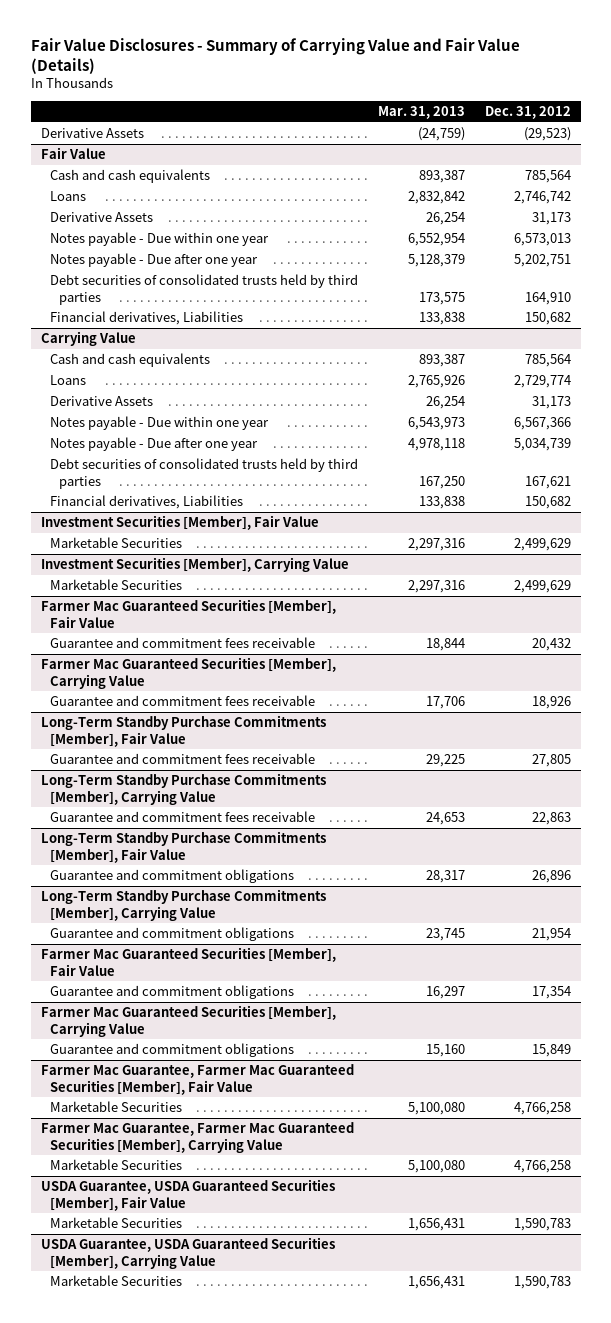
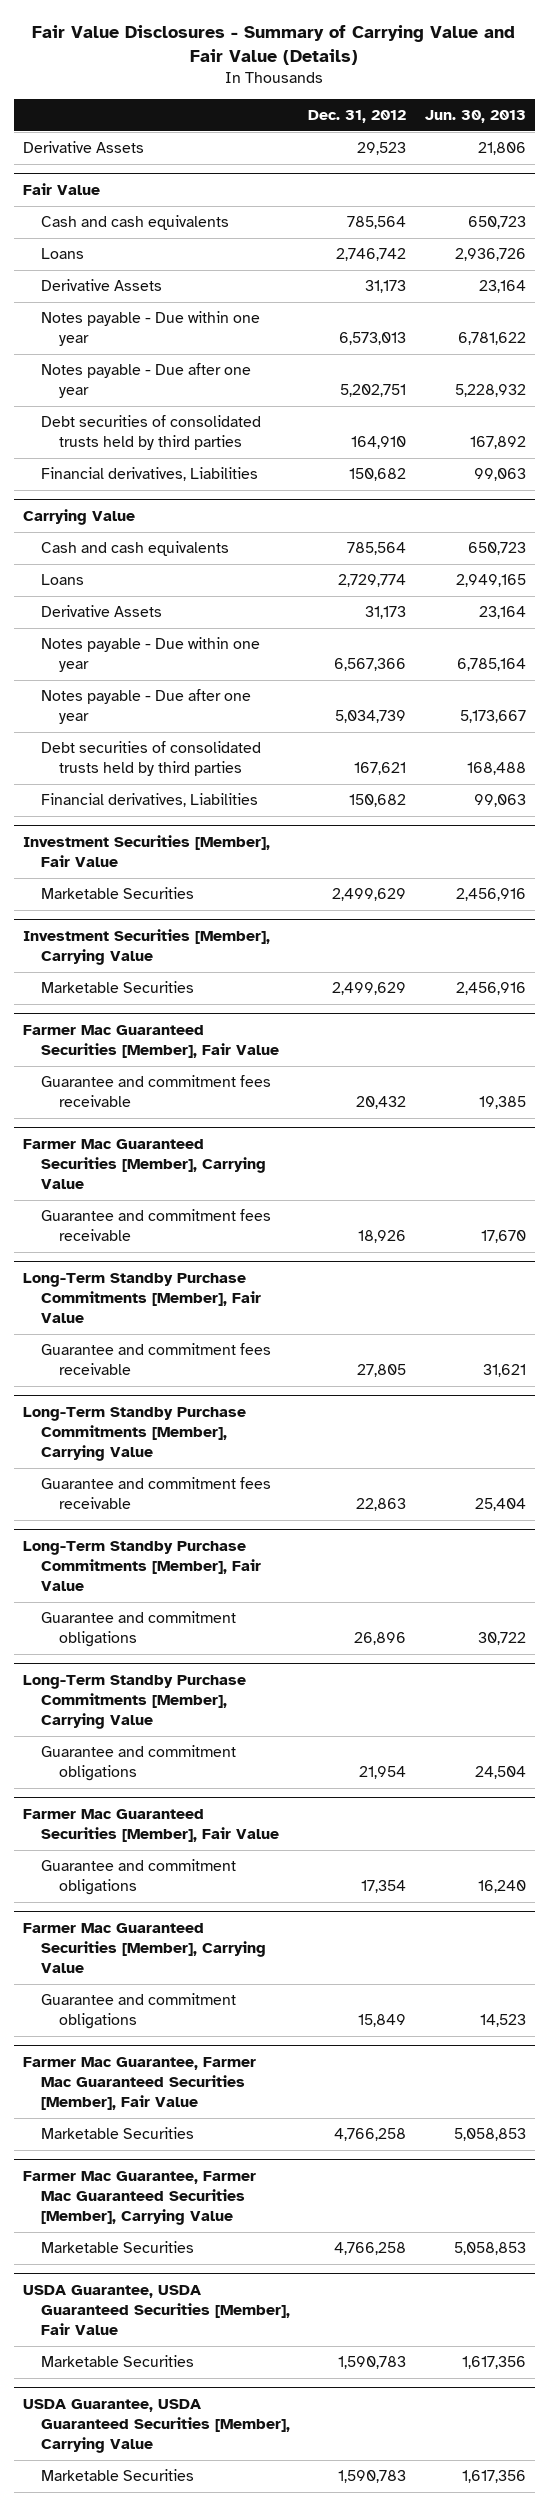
- | Mar. 31, 2013 | Dec. 31, 2012
+ | Dec. 31, 2012 | Jun. 30, 2013
- Derivative Assets | (24,759) | (29,523)
+ Derivative Assets | 29,523 | 21,806

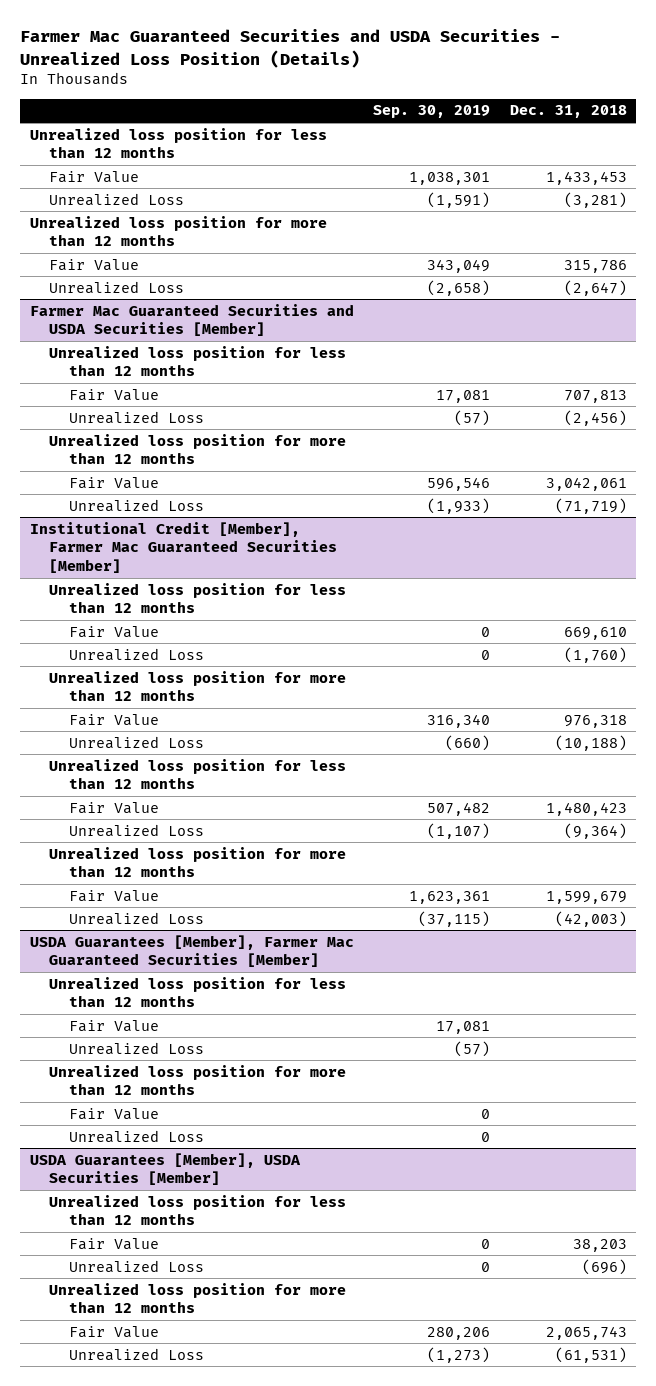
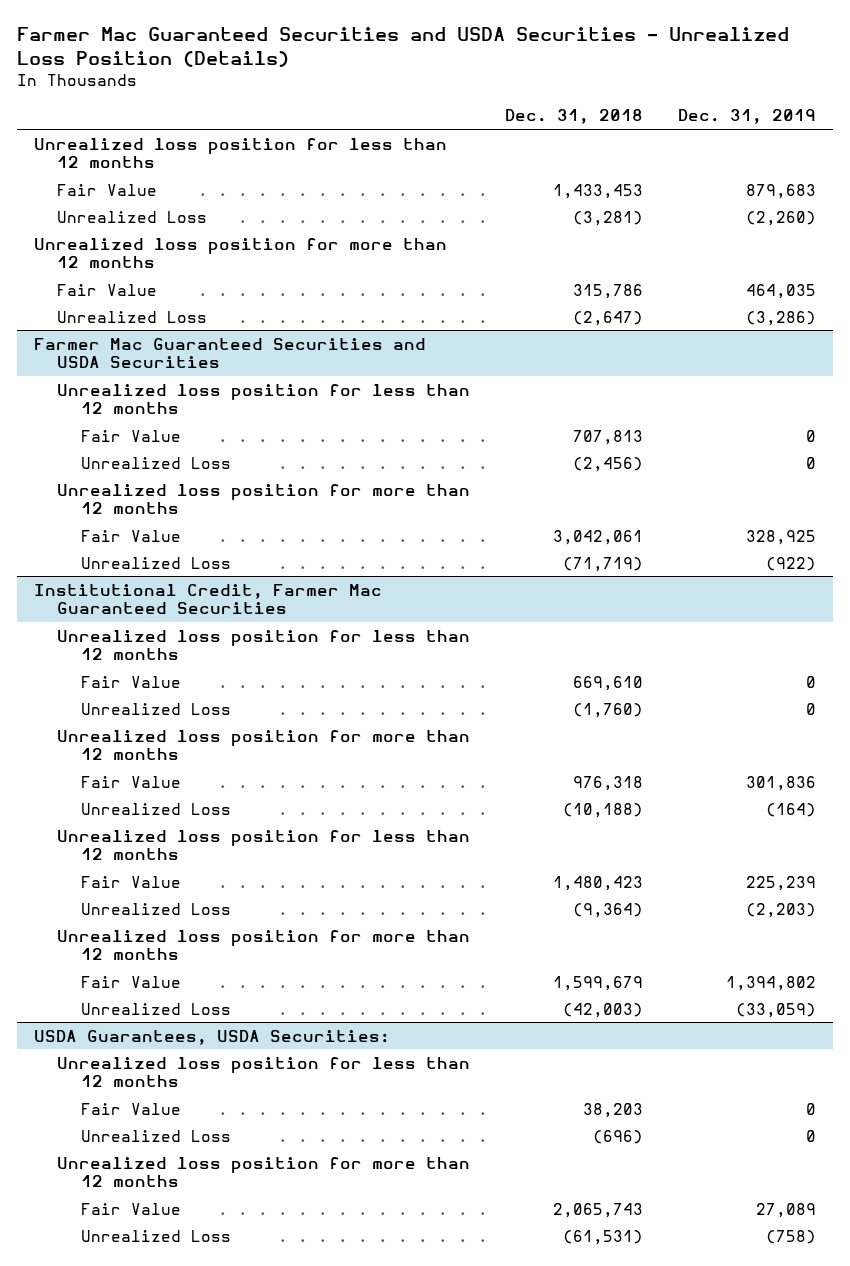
- | Sep. 30, 2019 | Dec. 31, 2018
+ | Dec. 31, 2018 | Dec. 31, 2019
- Farmer Mac Guaranteed Securities and USDA Securities [Member]
+ Farmer Mac Guaranteed Securities and USDA Securities
- Institutional Credit [Member], Farmer Mac Guaranteed Securities [Member]
+ Institutional Credit, Farmer Mac Guaranteed Securities
- USDA Guarantees [Member], Farmer Mac Guaranteed Securities [Member]
- Unrealized loss position for less than 12 months
- Fair Value | 17,081 |
- Unrealized Loss | (57) |
- Unrealized loss position for more than 12 months
- Fair Value | 0 |
- Unrealized Loss | 0 |
- USDA Guarantees [Member], USDA Securities [Member]
+ USDA Guarantees, USDA Securities:

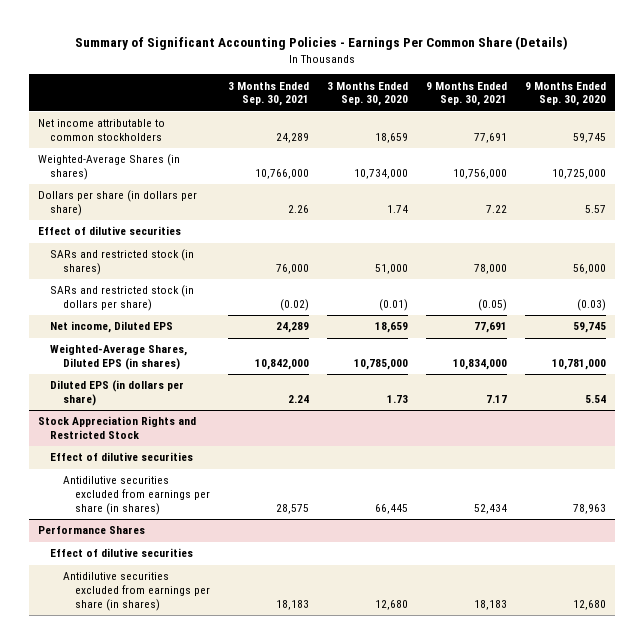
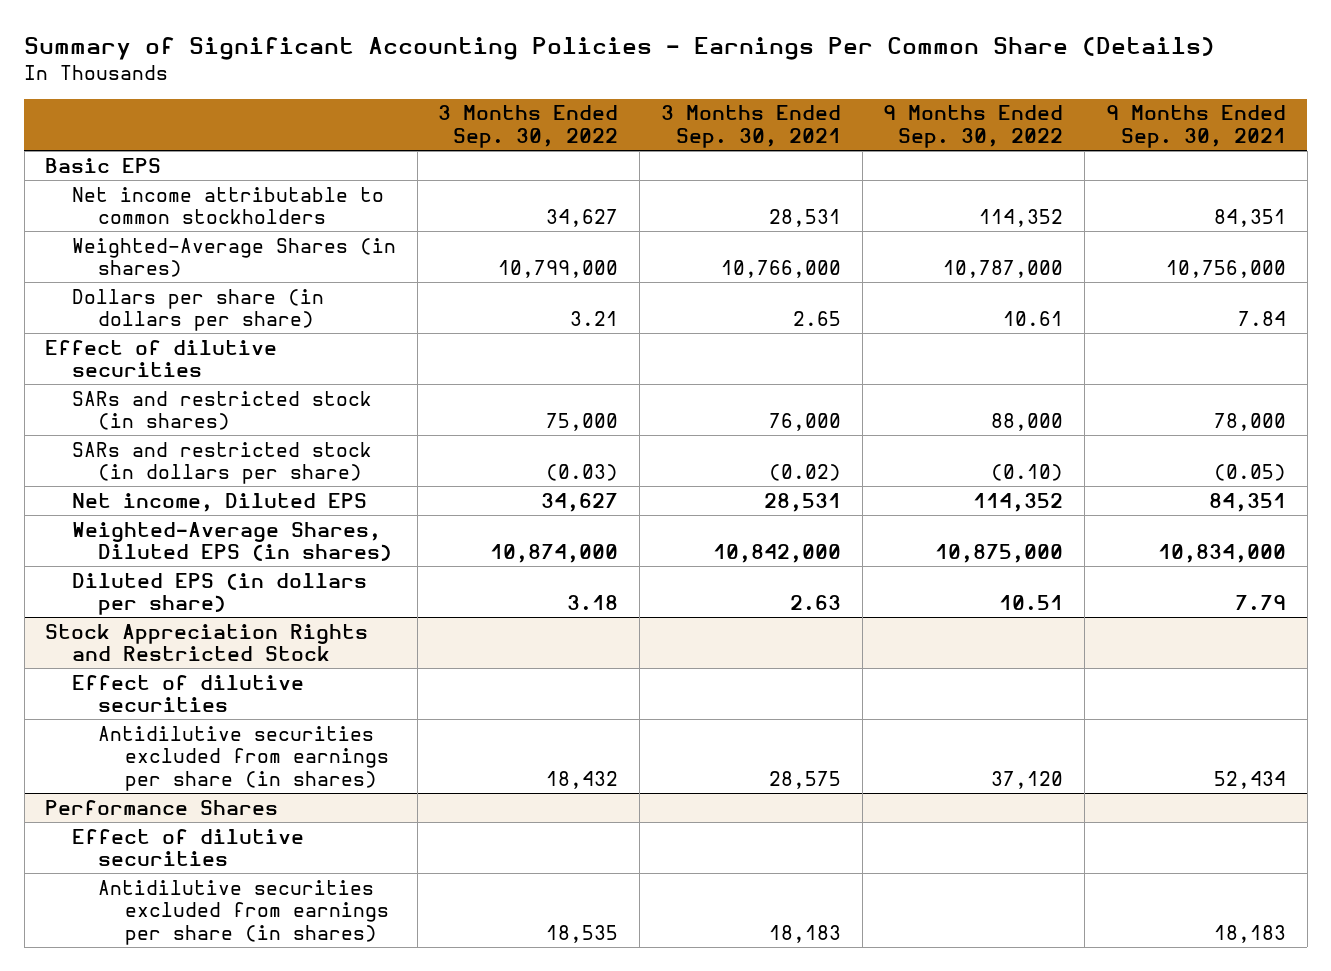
- | 3 Months Ended Sep. 30, 2021 | 3 Months Ended Sep. 30, 2020 | 9 Months Ended Sep. 30, 2021 | 9 Months Ended Sep. 30, 2020
+ | 3 Months Ended Sep. 30, 2022 | 3 Months Ended Sep. 30, 2021 | 9 Months Ended Sep. 30, 2022 | 9 Months Ended Sep. 30, 2021
- Net income attributable to common stockholders | 24,289 | 18,659 | 77,691 | 59,745
+ Basic EPS
+ Net income attributable to common stockholders | 34,627 | 28,531 | 114,352 | 84,351
- Dollars per share (in dollars per share) | 2.26 | 1.74 | 7.22 | 5.57
+ Dollars per share (in dollars per share) | 3.21 | 2.65 | 10.61 | 7.84
- Net income, Diluted EPS | 24,289 | 18,659 | 77,691 | 59,745
+ Net income, Diluted EPS | 34,627 | 28,531 | 114,352 | 84,351
- Diluted EPS (in dollars per share) | 2.24 | 1.73 | 7.17 | 5.54
+ Diluted EPS (in dollars per share) | 3.18 | 2.63 | 10.51 | 7.79

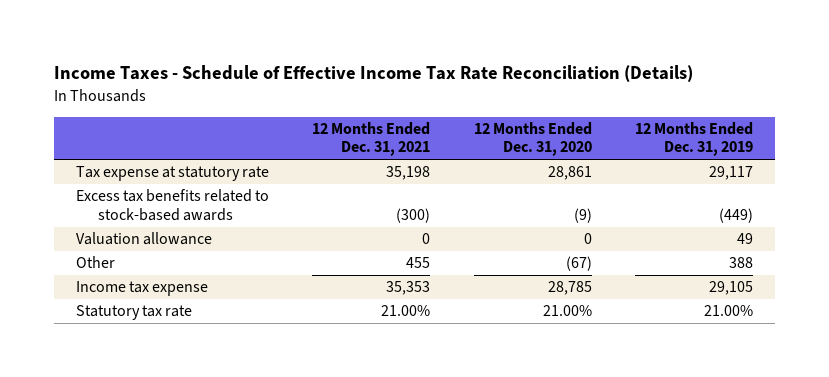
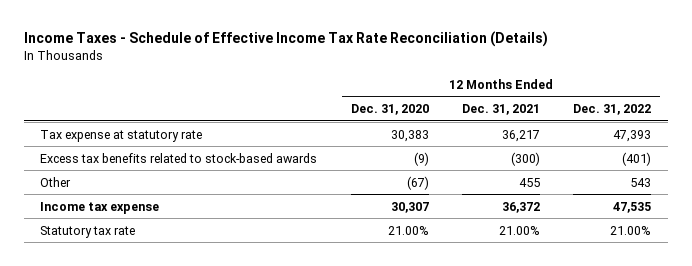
- | 12 Months Ended Dec. 31, 2021 | 12 Months Ended Dec. 31, 2020 | 12 Months Ended Dec. 31, 2019
+ | 12 Months Ended Dec. 31, 2020 | 12 Months Ended Dec. 31, 2021 | 12 Months Ended Dec. 31, 2022
- Tax expense at statutory rate | 35,198 | 28,861 | 29,117
+ Tax expense at statutory rate | 30,383 | 36,217 | 47,393
- Valuation allowance | 0 | 0 | 49
- Income tax expense | 35,353 | 28,785 | 29,105
+ Income tax expense | 30,307 | 36,372 | 47,535

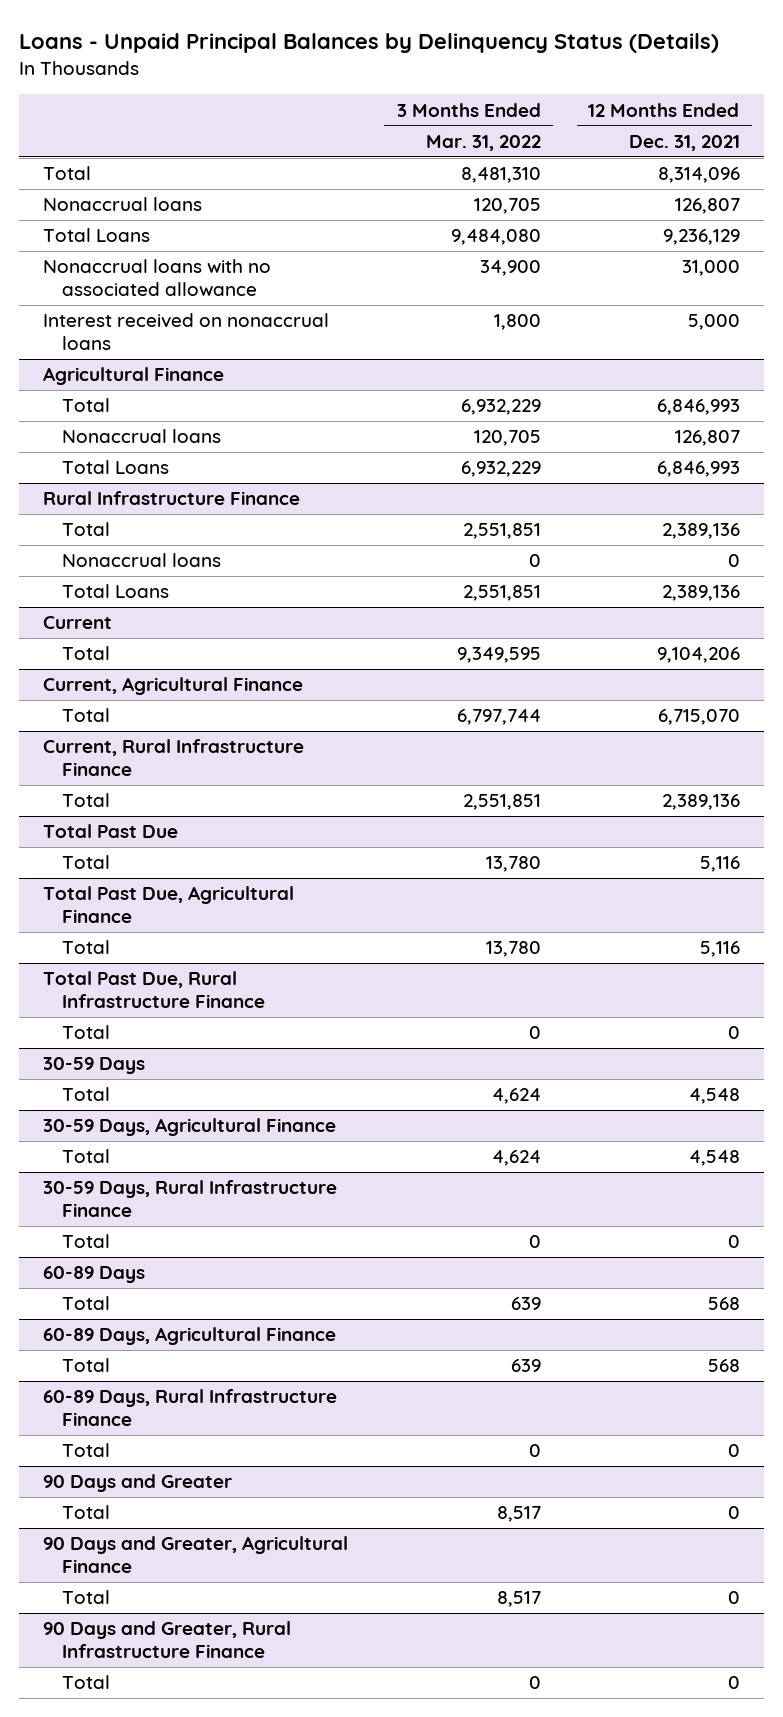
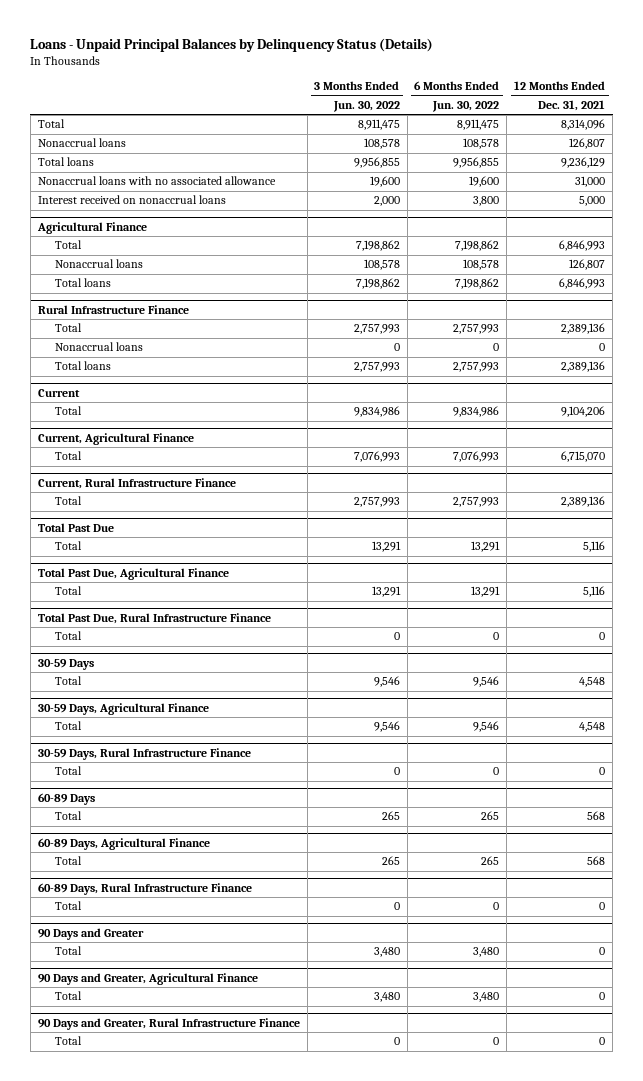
- | 3 Months Ended Mar. 31, 2022 | 12 Months Ended Dec. 31, 2021
+ | 3 Months Ended Jun. 30, 2022 | 6 Months Ended Jun. 30, 2022 | 12 Months Ended Dec. 31, 2021
- Total Loans | 9,484,080 | 9,236,129
+ Total loans | 9,956,855 | 9,956,855 | 9,236,129
@ Agricultural Finance
- Total Loans | 6,932,229 | 6,846,993
+ Total loans | 7,198,862 | 7,198,862 | 6,846,993
@ Rural Infrastructure Finance
- Total Loans | 2,551,851 | 2,389,136
+ Total loans | 2,757,993 | 2,757,993 | 2,389,136

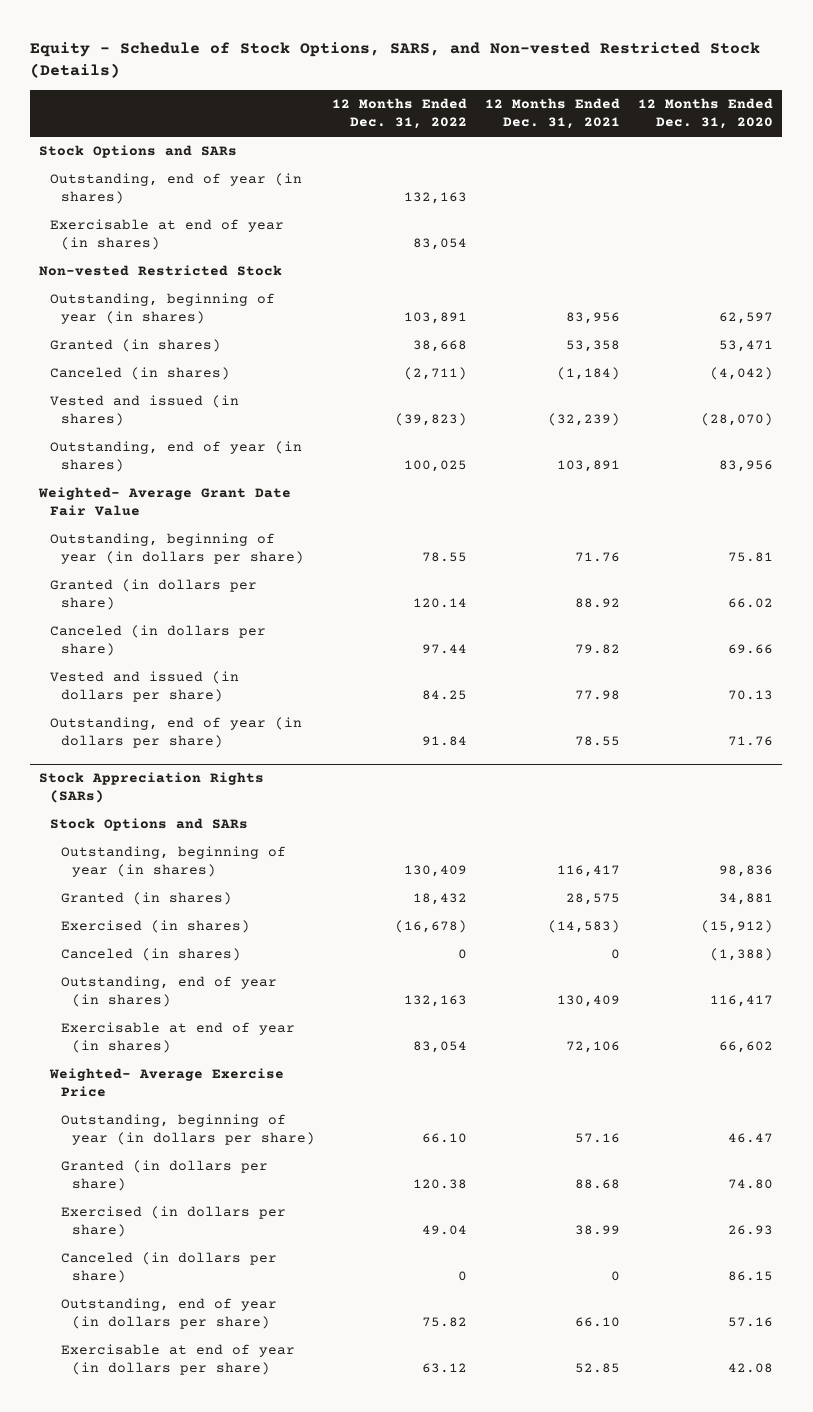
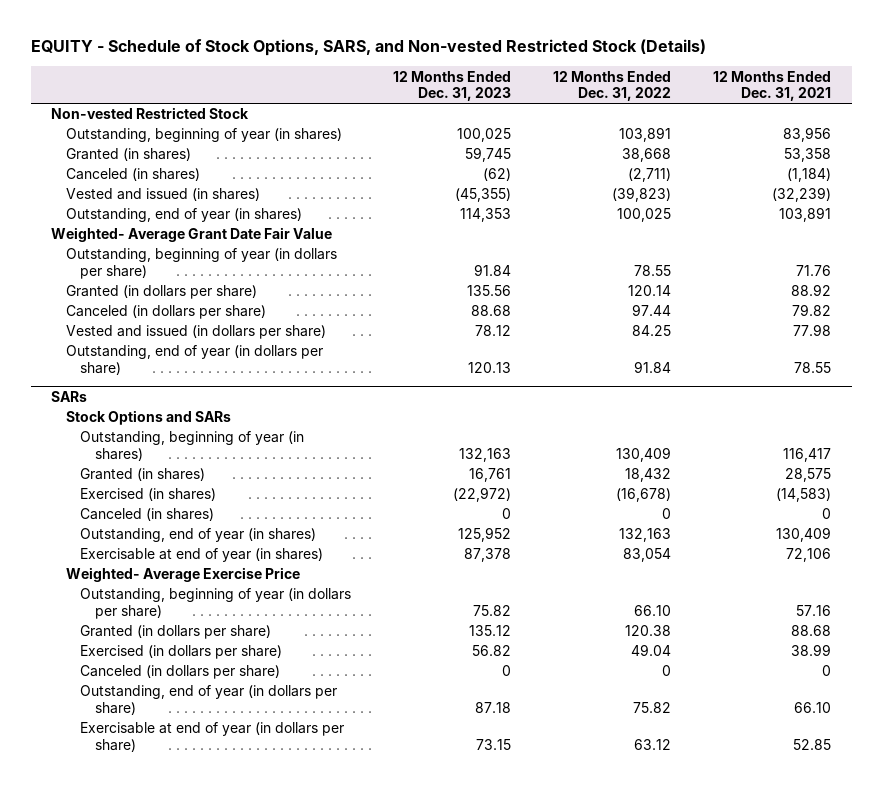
- Equity - Schedule of Stock Options, SARS, and Non-vested Restricted Stock (Details)
+ EQUITY - Schedule of Stock Options, SARS, and Non-vested Restricted Stock (Details)
- | 12 Months Ended Dec. 31, 2022 | 12 Months Ended Dec. 31, 2021 | 12 Months Ended Dec. 31, 2020
+ | 12 Months Ended Dec. 31, 2023 | 12 Months Ended Dec. 31, 2022 | 12 Months Ended Dec. 31, 2021
- Stock Options and SARs
- Outstanding, end of year (in shares) | 132,163 | |
- Exercisable at end of year (in shares) | 83,054 | |
- Stock Appreciation Rights (SARs)
+ SARs

